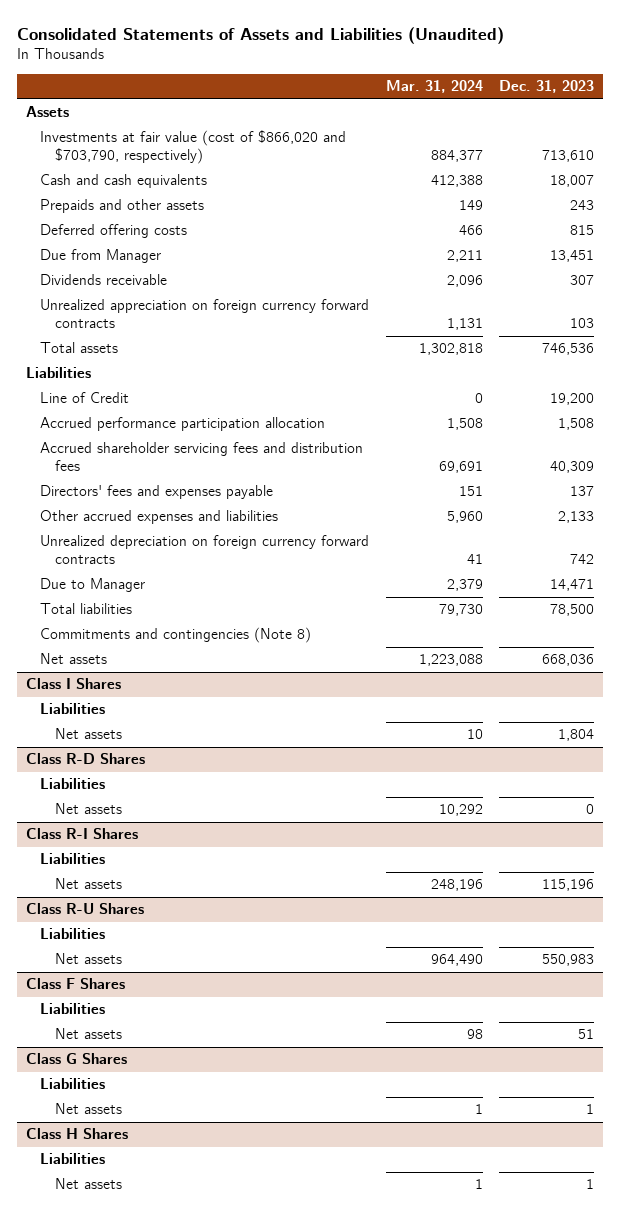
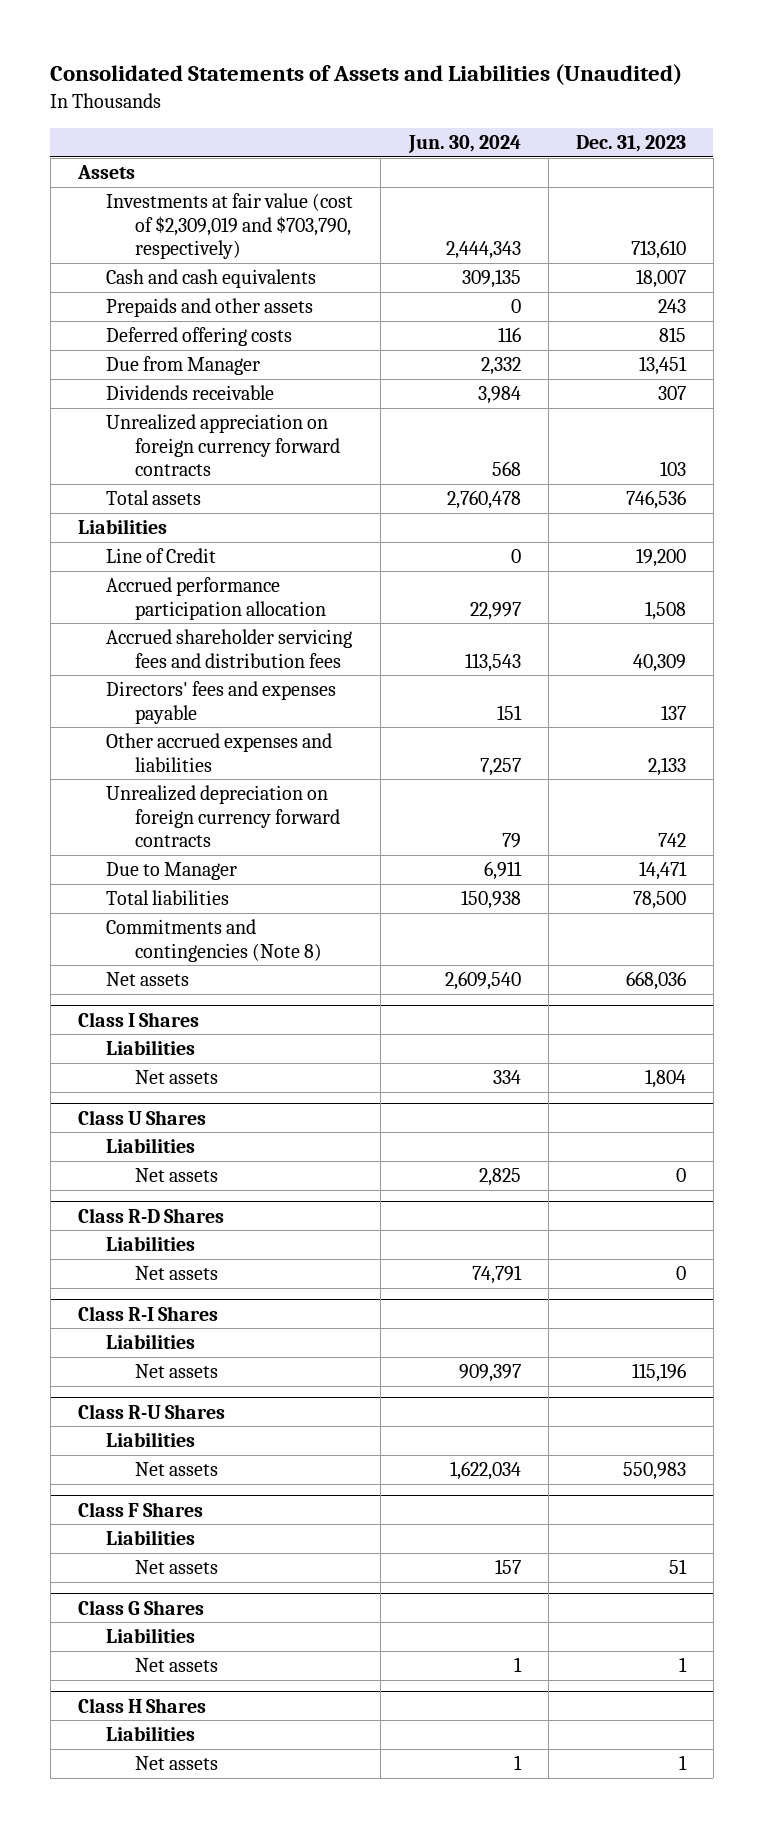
- | Mar. 31, 2024 | Dec. 31, 2023
+ | Jun. 30, 2024 | Dec. 31, 2023
- Investments at fair value (cost of $866,020 and $703,790, respectively) | 884,377 | 713,610
+ Investments at fair value (cost of $2,309,019 and $703,790, respectively) | 2,444,343 | 713,610
+ Class U Shares
+ Liabilities
+ Net assets | 2,825 | 0

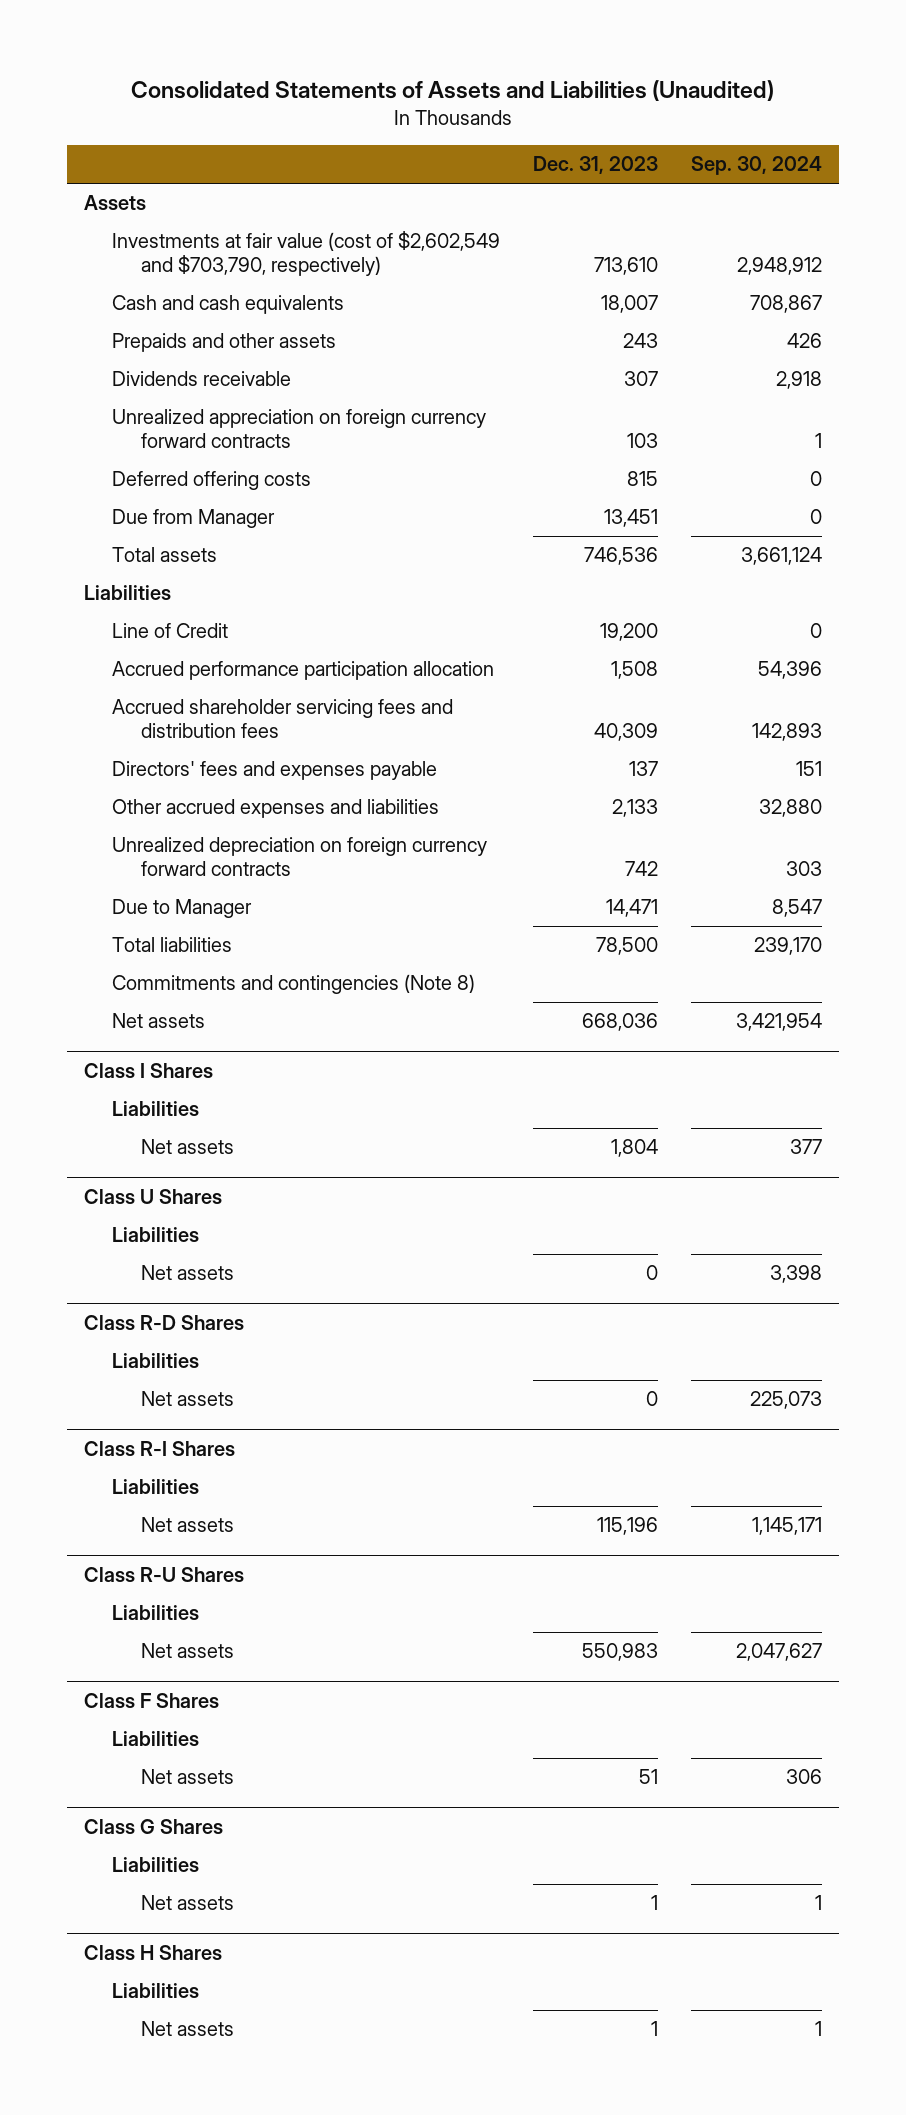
- | Jun. 30, 2024 | Dec. 31, 2023
+ | Dec. 31, 2023 | Sep. 30, 2024
- Investments at fair value (cost of $2,309,019 and $703,790, respectively) | 2,444,343 | 713,610
+ Investments at fair value (cost of $2,602,549 and $703,790, respectively) | 713,610 | 2,948,912
moved down: Deferred offering costs | 815 | 0
moved down: Due from Manager | 13,451 | 0

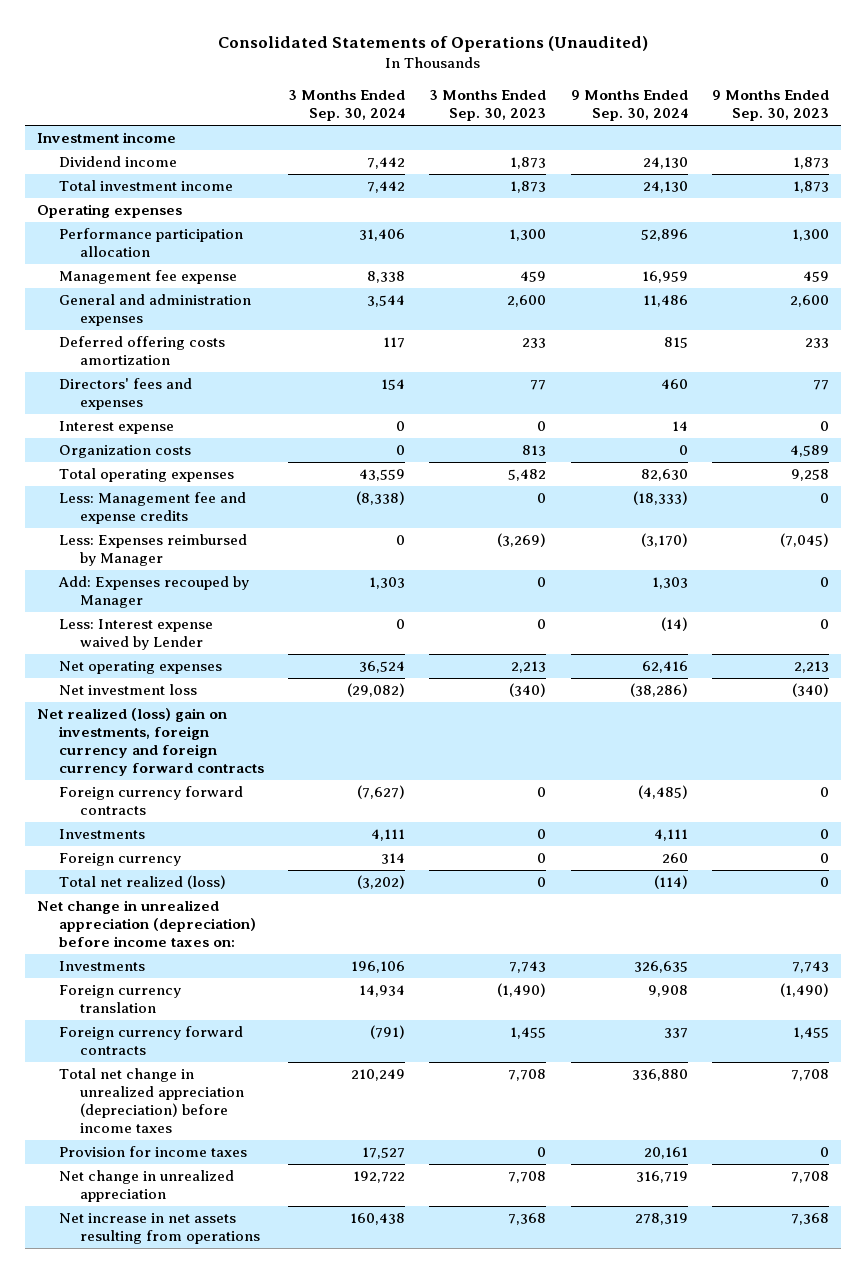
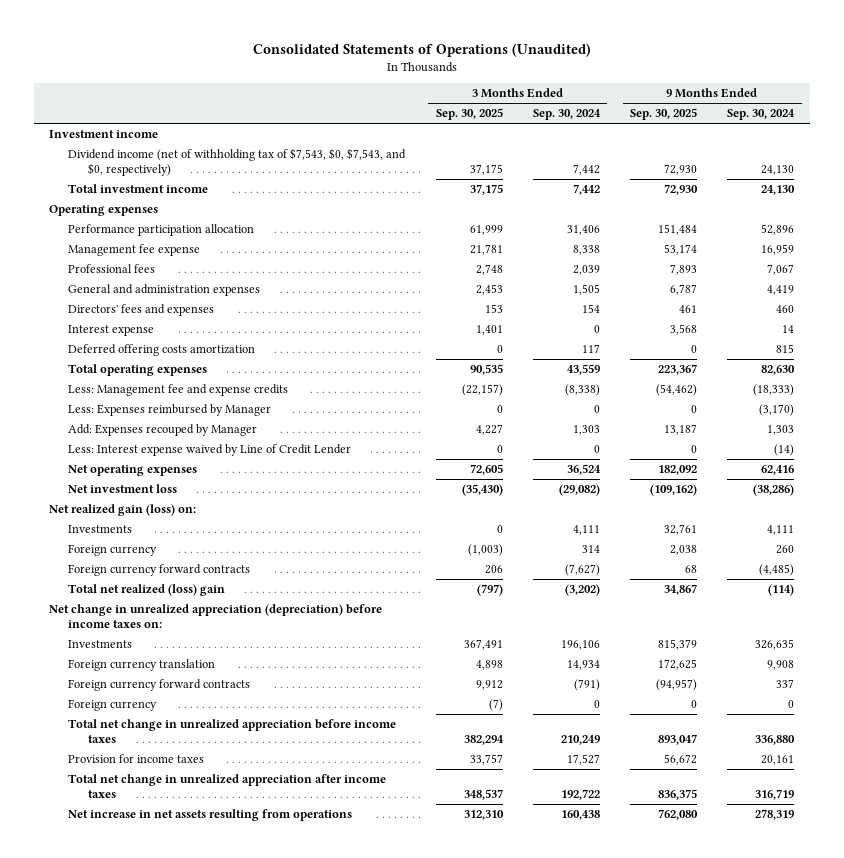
- | 3 Months Ended Sep. 30, 2024 | 3 Months Ended Sep. 30, 2023 | 9 Months Ended Sep. 30, 2024 | 9 Months Ended Sep. 30, 2023
+ | 3 Months Ended Sep. 30, 2025 | 3 Months Ended Sep. 30, 2024 | 9 Months Ended Sep. 30, 2025 | 9 Months Ended Sep. 30, 2024
- Dividend income | 7,442 | 1,873 | 24,130 | 1,873
+ Dividend income (net of withholding tax of $7,543, $0, $7,543, and $0, respectively) | 37,175 | 7,442 | 72,930 | 24,130
- General and administration expenses | 3,544 | 2,600 | 11,486 | 2,600
+ Professional fees | 2,748 | 2,039 | 7,893 | 7,067
+ General and administration expenses | 2,453 | 1,505 | 6,787 | 4,419
- Organization costs | 0 | 813 | 0 | 4,589
moved down: Deferred offering costs amortization | 0 | 117 | 0 | 815
- Less: Interest expense waived by Lender | 0 | 0 | (14) | 0
+ Less: Interest expense waived by Line of Credit Lender | 0 | 0 | 0 | (14)
- Net realized (loss) gain on investments, foreign currency and foreign currency forward contracts
+ Net realized gain (loss) on:
- Total net realized (loss) | (3,202) | 0 | (114) | 0
moved down: Foreign currency forward contracts | 206 | (7,627) | 68 | (4,485)
+ Total net realized (loss) gain | (797) | (3,202) | 34,867 | (114)
- Total net change in unrealized appreciation (depreciation) before income taxes | 210,249 | 7,708 | 336,880 | 7,708
+ Foreign currency | (7) | 0 | 0 | 0
+ Total net change in unrealized appreciation before income taxes | 382,294 | 210,249 | 893,047 | 336,880
- Net change in unrealized appreciation | 192,722 | 7,708 | 316,719 | 7,708
+ Total net change in unrealized appreciation after income taxes | 348,537 | 192,722 | 836,375 | 316,719

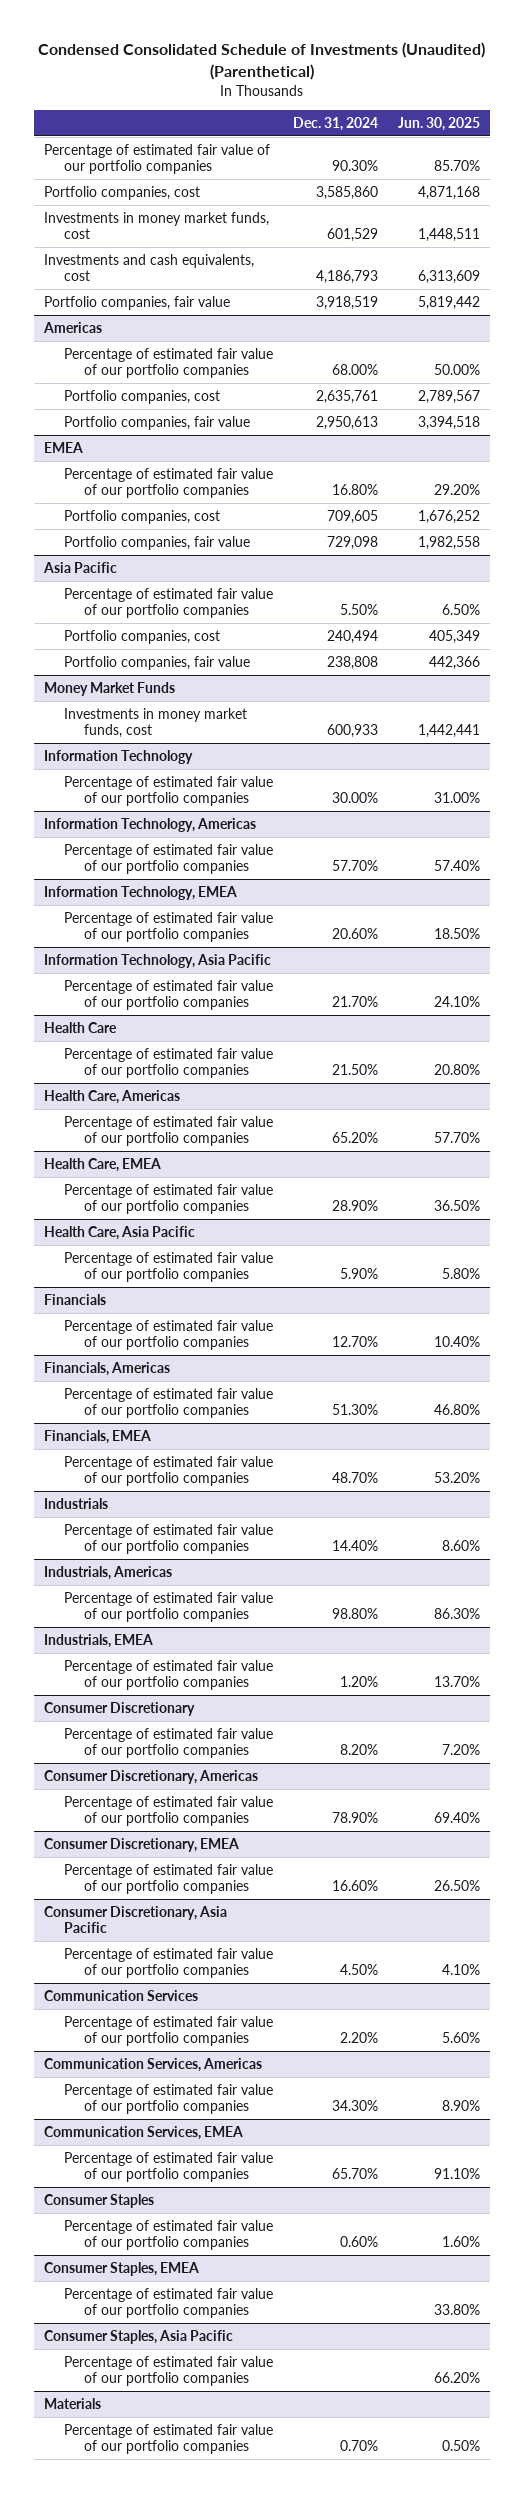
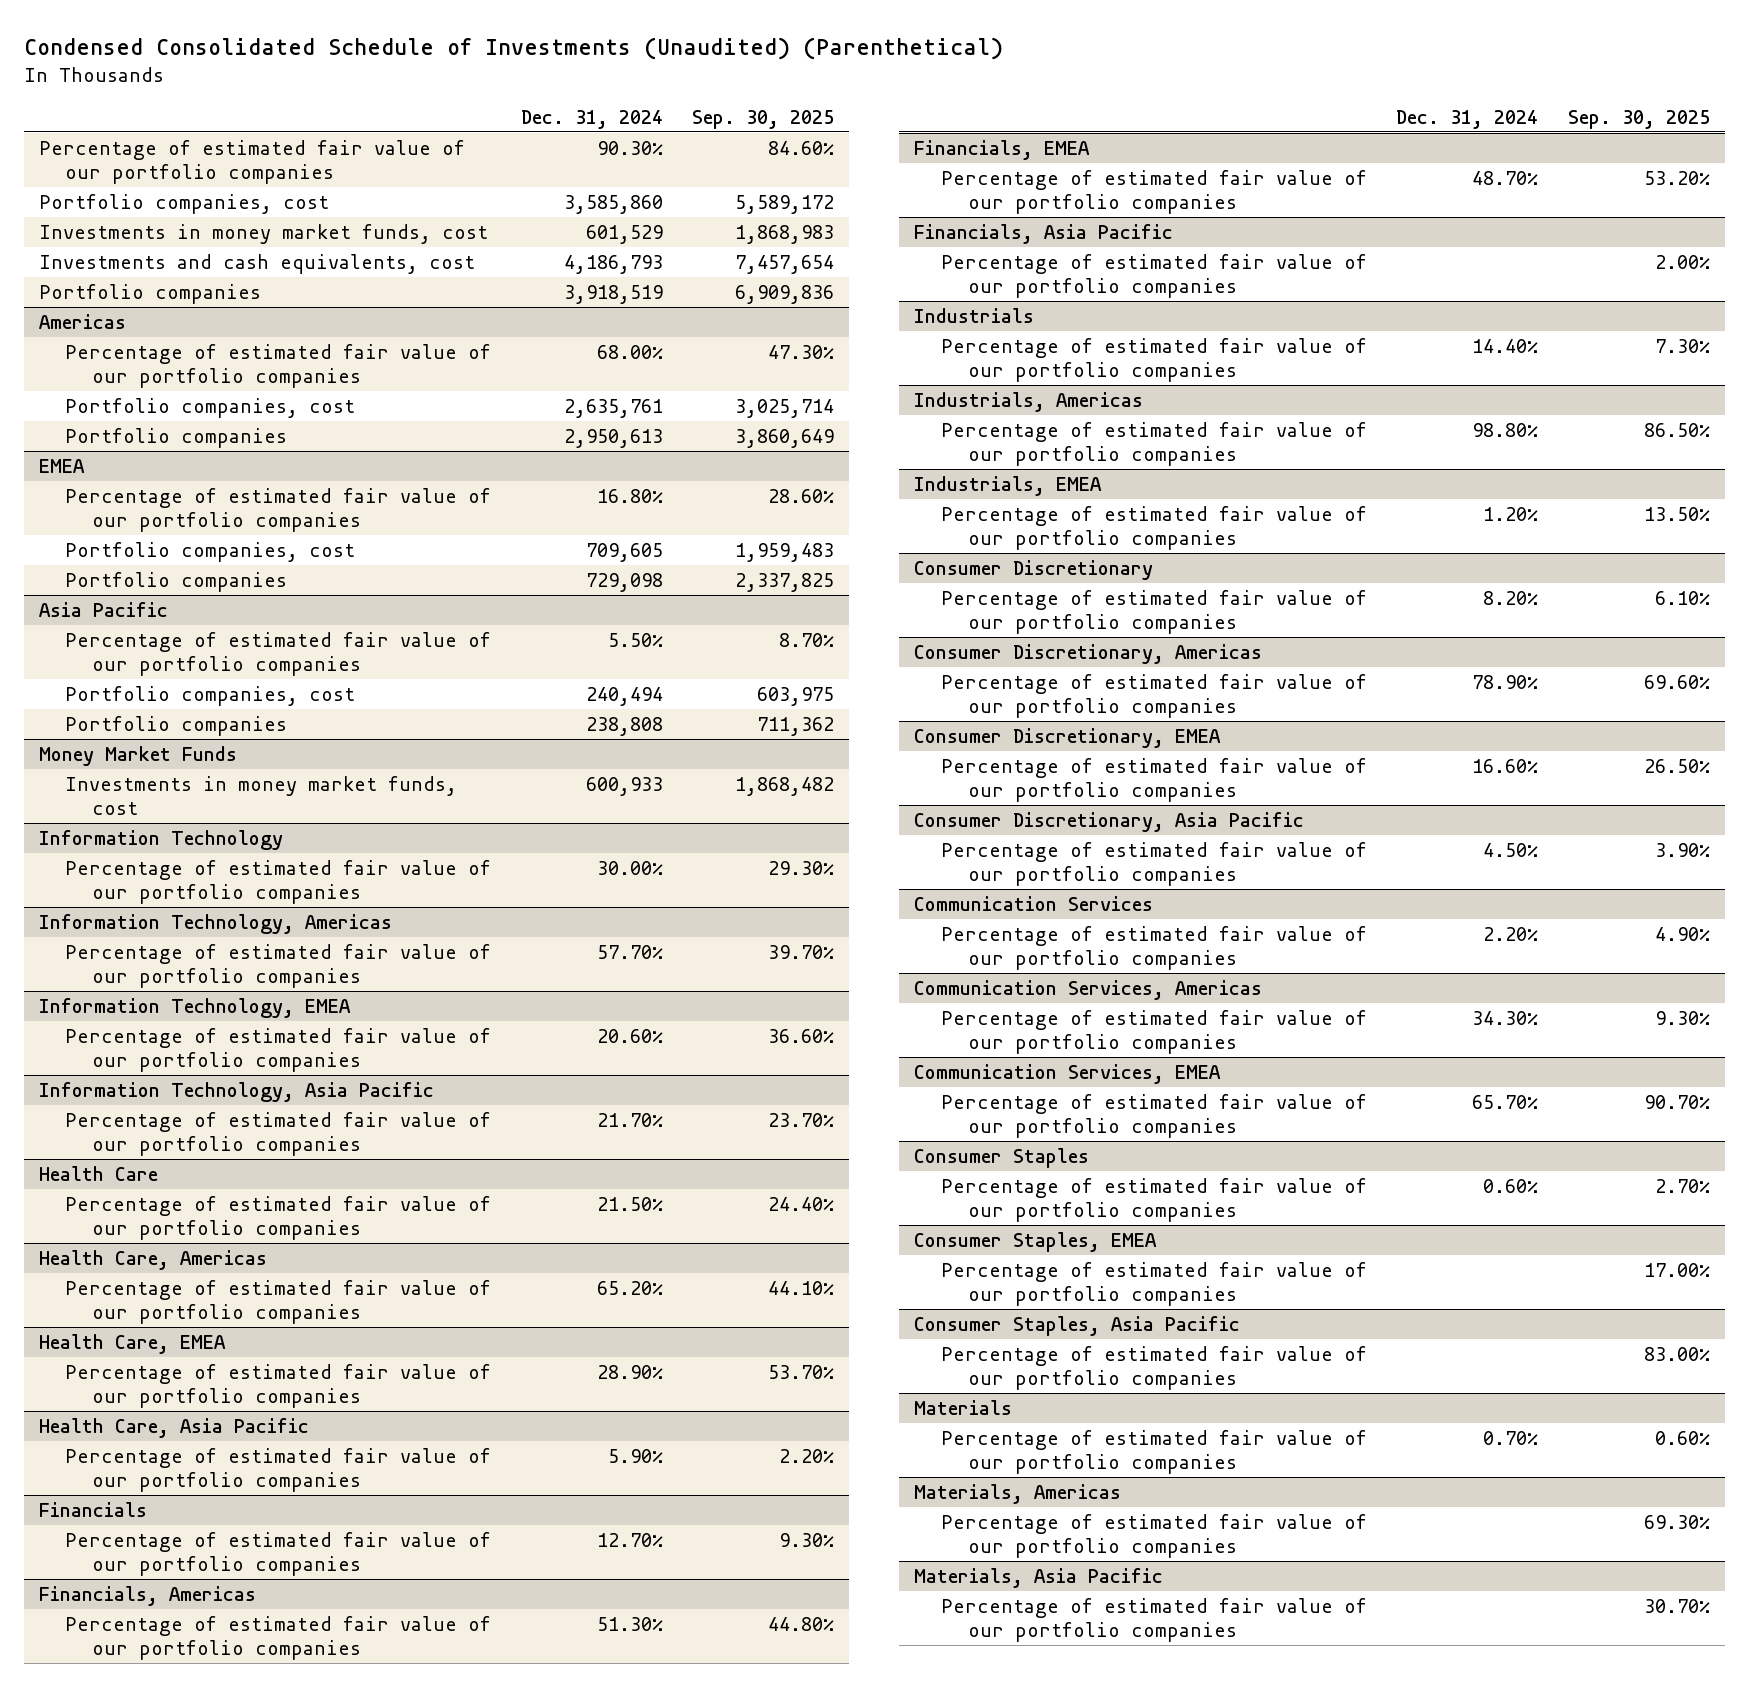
- | Dec. 31, 2024 | Jun. 30, 2025
+ | Dec. 31, 2024 | Sep. 30, 2025
- Portfolio companies, fair value | 3,918,519 | 5,819,442
+ Portfolio companies | 3,918,519 | 6,909,836
@ Americas
- Portfolio companies, fair value | 2,950,613 | 3,394,518
+ Portfolio companies | 2,950,613 | 3,860,649
@ EMEA
- Portfolio companies, fair value | 729,098 | 1,982,558
+ Portfolio companies | 729,098 | 2,337,825
@ Asia Pacific
- Portfolio companies, fair value | 238,808 | 442,366
+ Portfolio companies | 238,808 | 711,362
+ Financials, Asia Pacific
+ Percentage of estimated fair value of our portfolio companies | | 2.00%
+ Materials, Americas
+ Percentage of estimated fair value of our portfolio companies | | 69.30%
+ Materials, Asia Pacific
+ Percentage of estimated fair value of our portfolio companies | | 30.70%

